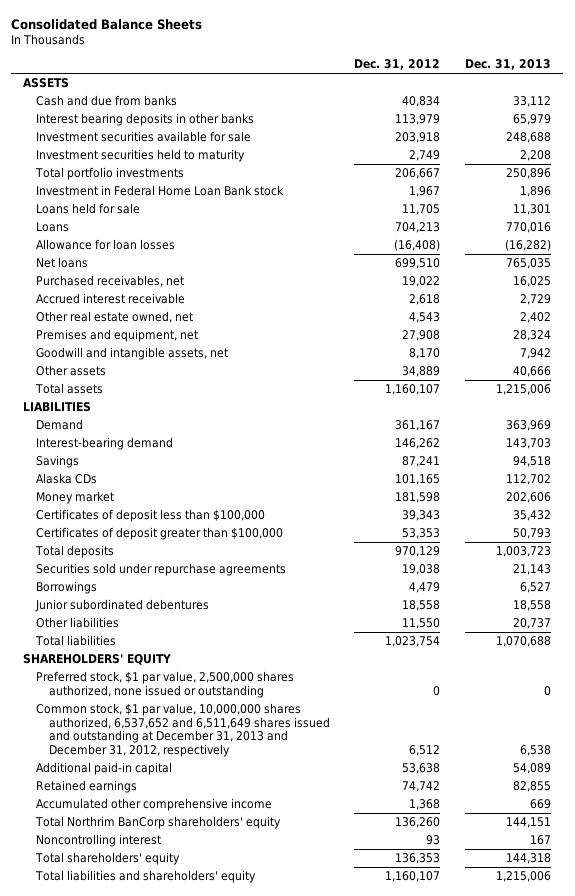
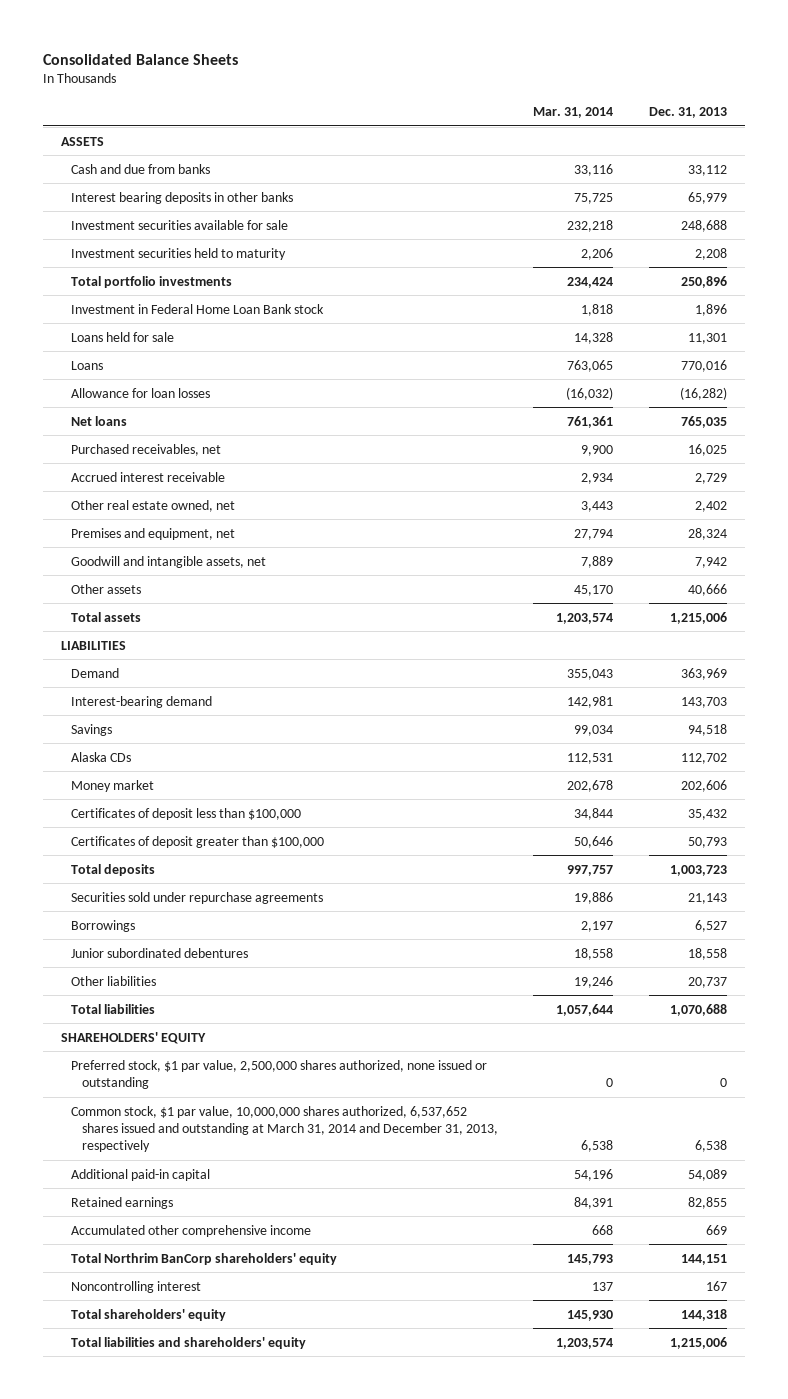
- | Dec. 31, 2012 | Dec. 31, 2013
+ | Mar. 31, 2014 | Dec. 31, 2013
- Common stock, $1 par value, 10,000,000 shares authorized, 6,537,652 and 6,511,649 shares issued and outstanding at December 31, 2013 and December 31, 2012, respectively | 6,512 | 6,538
+ Common stock, $1 par value, 10,000,000 shares authorized, 6,537,652 shares issued and outstanding at March 31, 2014 and December 31, 2013, respectively | 6,538 | 6,538

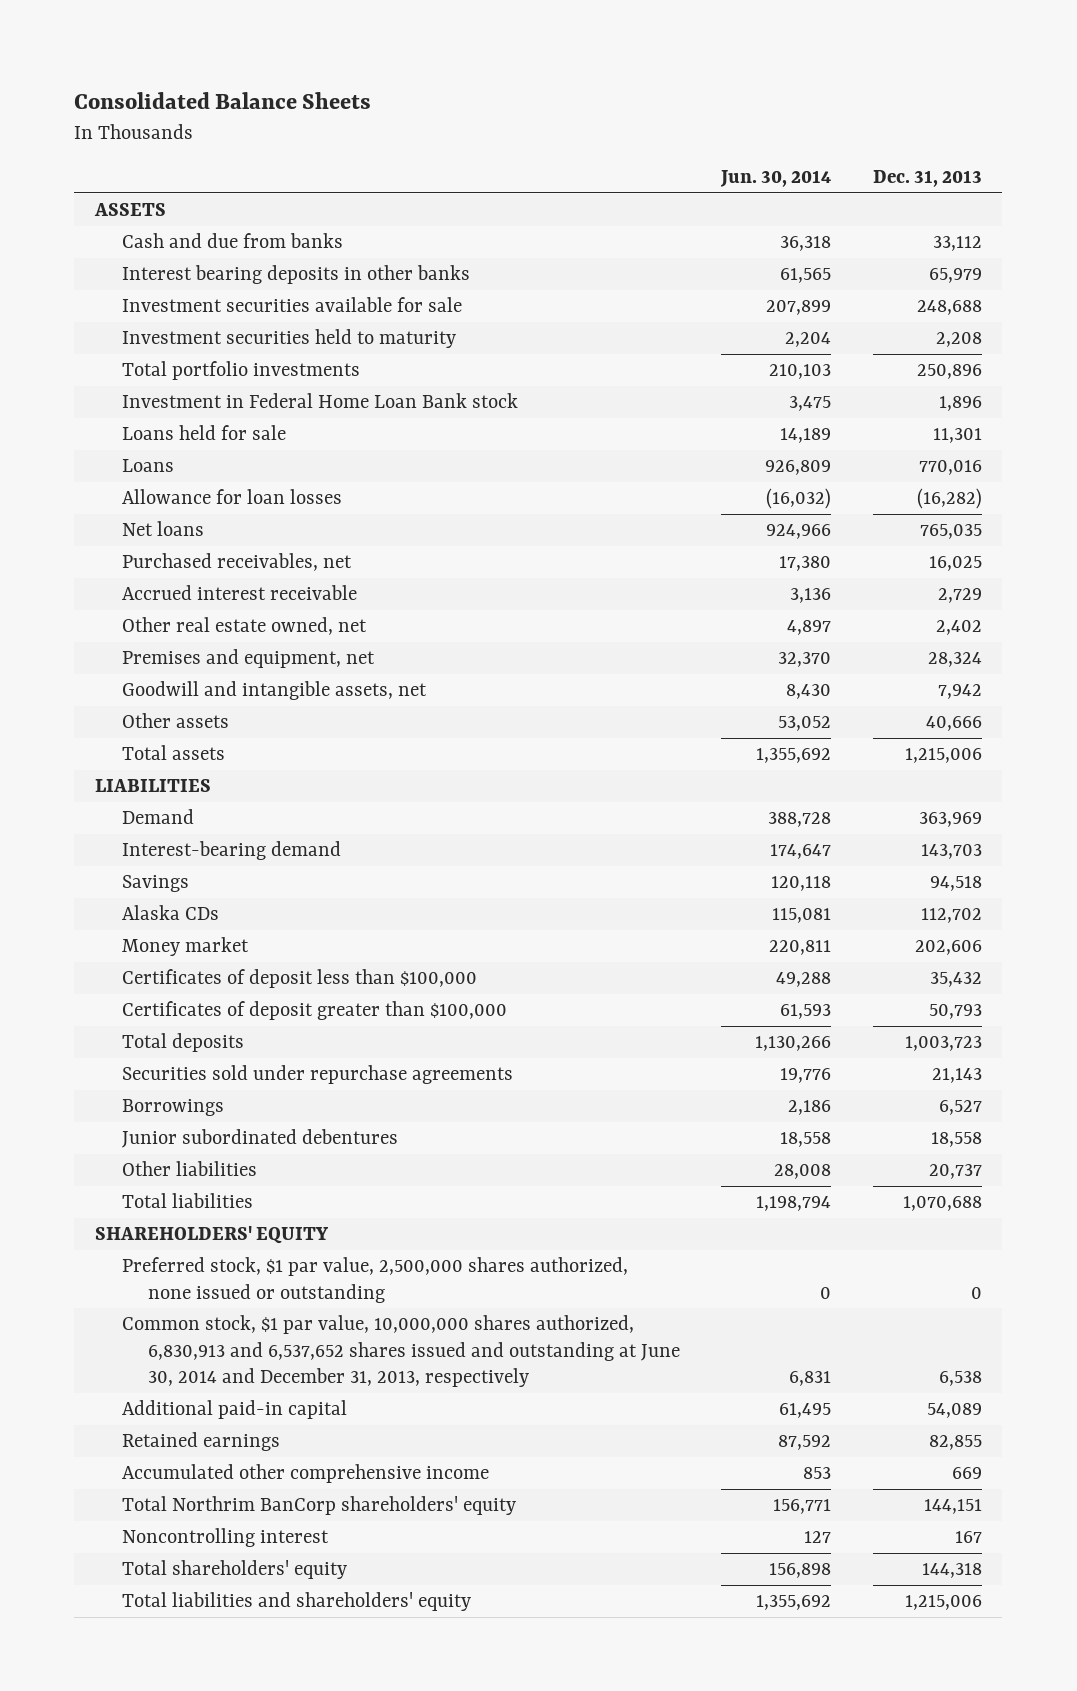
- | Mar. 31, 2014 | Dec. 31, 2013
+ | Jun. 30, 2014 | Dec. 31, 2013
- Common stock, $1 par value, 10,000,000 shares authorized, 6,537,652 shares issued and outstanding at March 31, 2014 and December 31, 2013, respectively | 6,538 | 6,538
+ Common stock, $1 par value, 10,000,000 shares authorized, 6,830,913 and 6,537,652 shares issued and outstanding at June 30, 2014 and December 31, 2013, respectively | 6,831 | 6,538

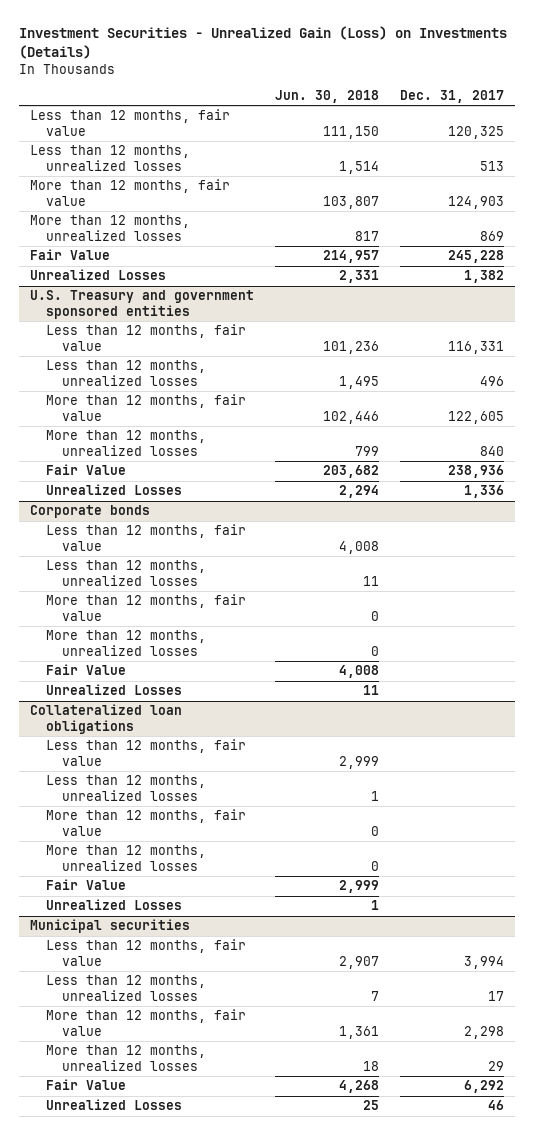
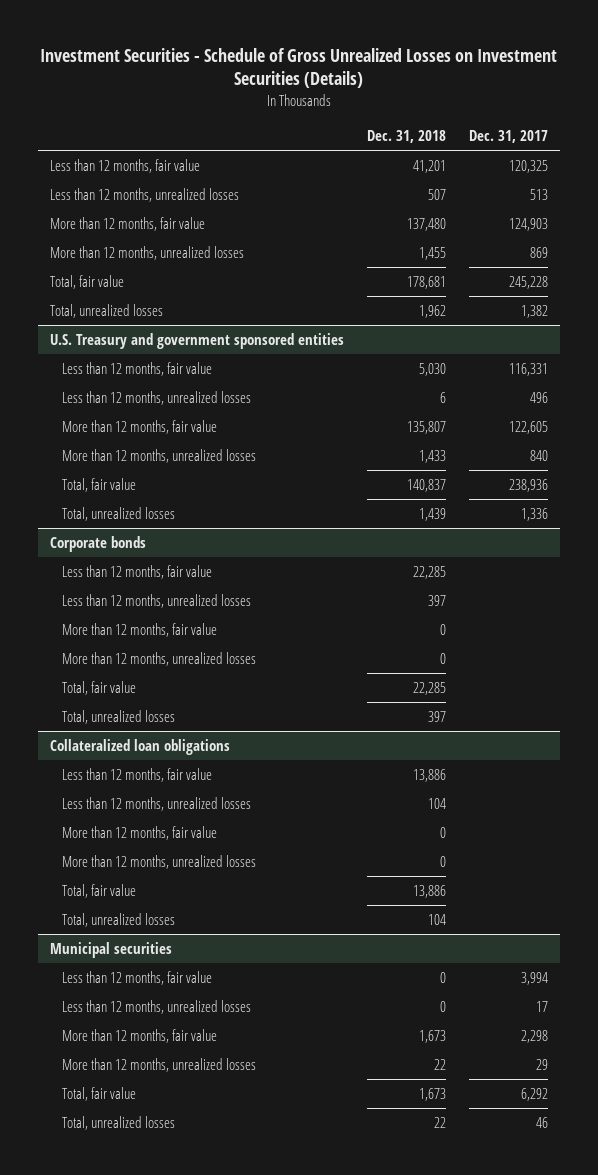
- Investment Securities - Unrealized Gain (Loss) on Investments (Details)
+ Investment Securities - Schedule of Gross Unrealized Losses on Investment Securities (Details)
- | Jun. 30, 2018 | Dec. 31, 2017
+ | Dec. 31, 2018 | Dec. 31, 2017
- Fair Value | 214,957 | 245,228
- Unrealized Losses | 2,331 | 1,382
+ Total, fair value | 178,681 | 245,228
+ Total, unrealized losses | 1,962 | 1,382
@ U.S. Treasury and government sponsored entities
- Fair Value | 203,682 | 238,936
- Unrealized Losses | 2,294 | 1,336
+ Total, fair value | 140,837 | 238,936
+ Total, unrealized losses | 1,439 | 1,336
@ Corporate bonds
- Fair Value | 4,008 |
- Unrealized Losses | 11 |
+ Total, fair value | 22,285 |
+ Total, unrealized losses | 397 |
@ Collateralized loan obligations
- Fair Value | 2,999 |
- Unrealized Losses | 1 |
+ Total, fair value | 13,886 |
+ Total, unrealized losses | 104 |
@ Municipal securities
- Fair Value | 4,268 | 6,292
- Unrealized Losses | 25 | 46
+ Total, fair value | 1,673 | 6,292
+ Total, unrealized losses | 22 | 46

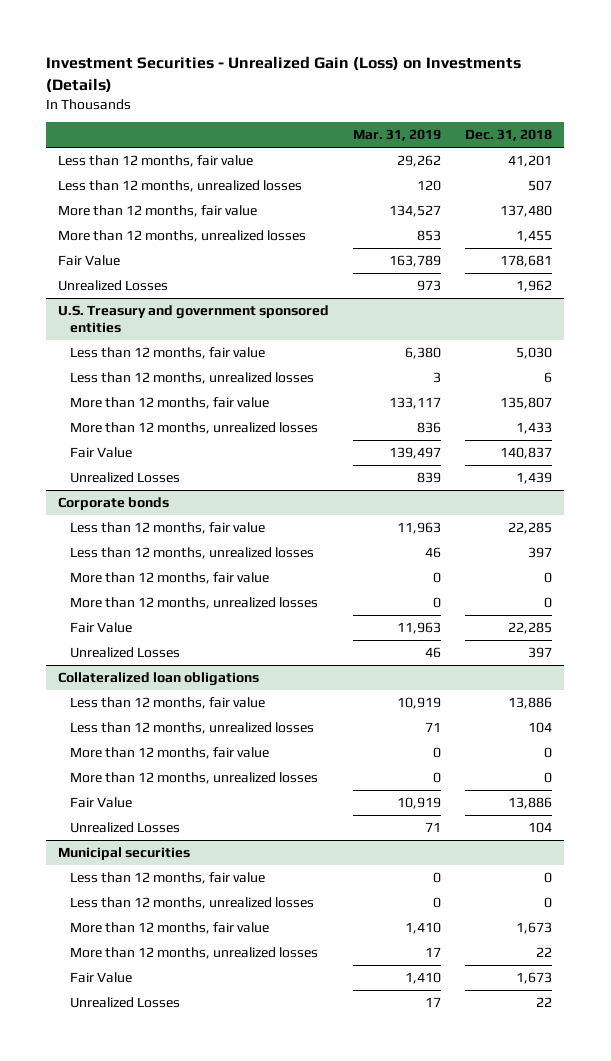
- Investment Securities - Schedule of Gross Unrealized Losses on Investment Securities (Details)
+ Investment Securities - Unrealized Gain (Loss) on Investments (Details)
- | Dec. 31, 2018 | Dec. 31, 2017
+ | Mar. 31, 2019 | Dec. 31, 2018
- Total, fair value | 178,681 | 245,228
- Total, unrealized losses | 1,962 | 1,382
+ Fair Value | 163,789 | 178,681
+ Unrealized Losses | 973 | 1,962
@ U.S. Treasury and government sponsored entities
- Total, fair value | 140,837 | 238,936
- Total, unrealized losses | 1,439 | 1,336
+ Fair Value | 139,497 | 140,837
+ Unrealized Losses | 839 | 1,439
@ Corporate bonds
- Total, fair value | 22,285 |
- Total, unrealized losses | 397 |
+ Fair Value | 11,963 | 22,285
+ Unrealized Losses | 46 | 397
@ Collateralized loan obligations
- Total, fair value | 13,886 |
- Total, unrealized losses | 104 |
+ Fair Value | 10,919 | 13,886
+ Unrealized Losses | 71 | 104
@ Municipal securities
- Total, fair value | 1,673 | 6,292
- Total, unrealized losses | 22 | 46
+ Fair Value | 1,410 | 1,673
+ Unrealized Losses | 17 | 22

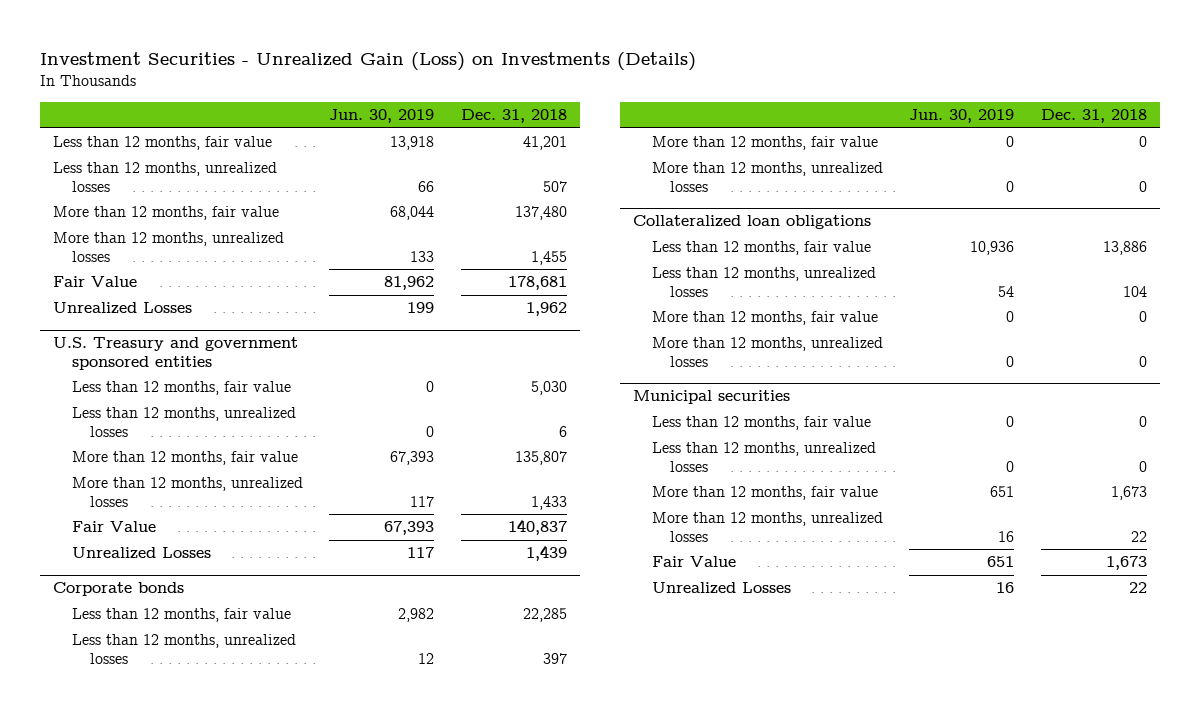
- | Mar. 31, 2019 | Dec. 31, 2018
+ | Jun. 30, 2019 | Dec. 31, 2018
@ Corporate bonds
- Fair Value | 11,963 | 22,285
- Unrealized Losses | 46 | 397
@ Collateralized loan obligations
- Fair Value | 10,919 | 13,886
- Unrealized Losses | 71 | 104

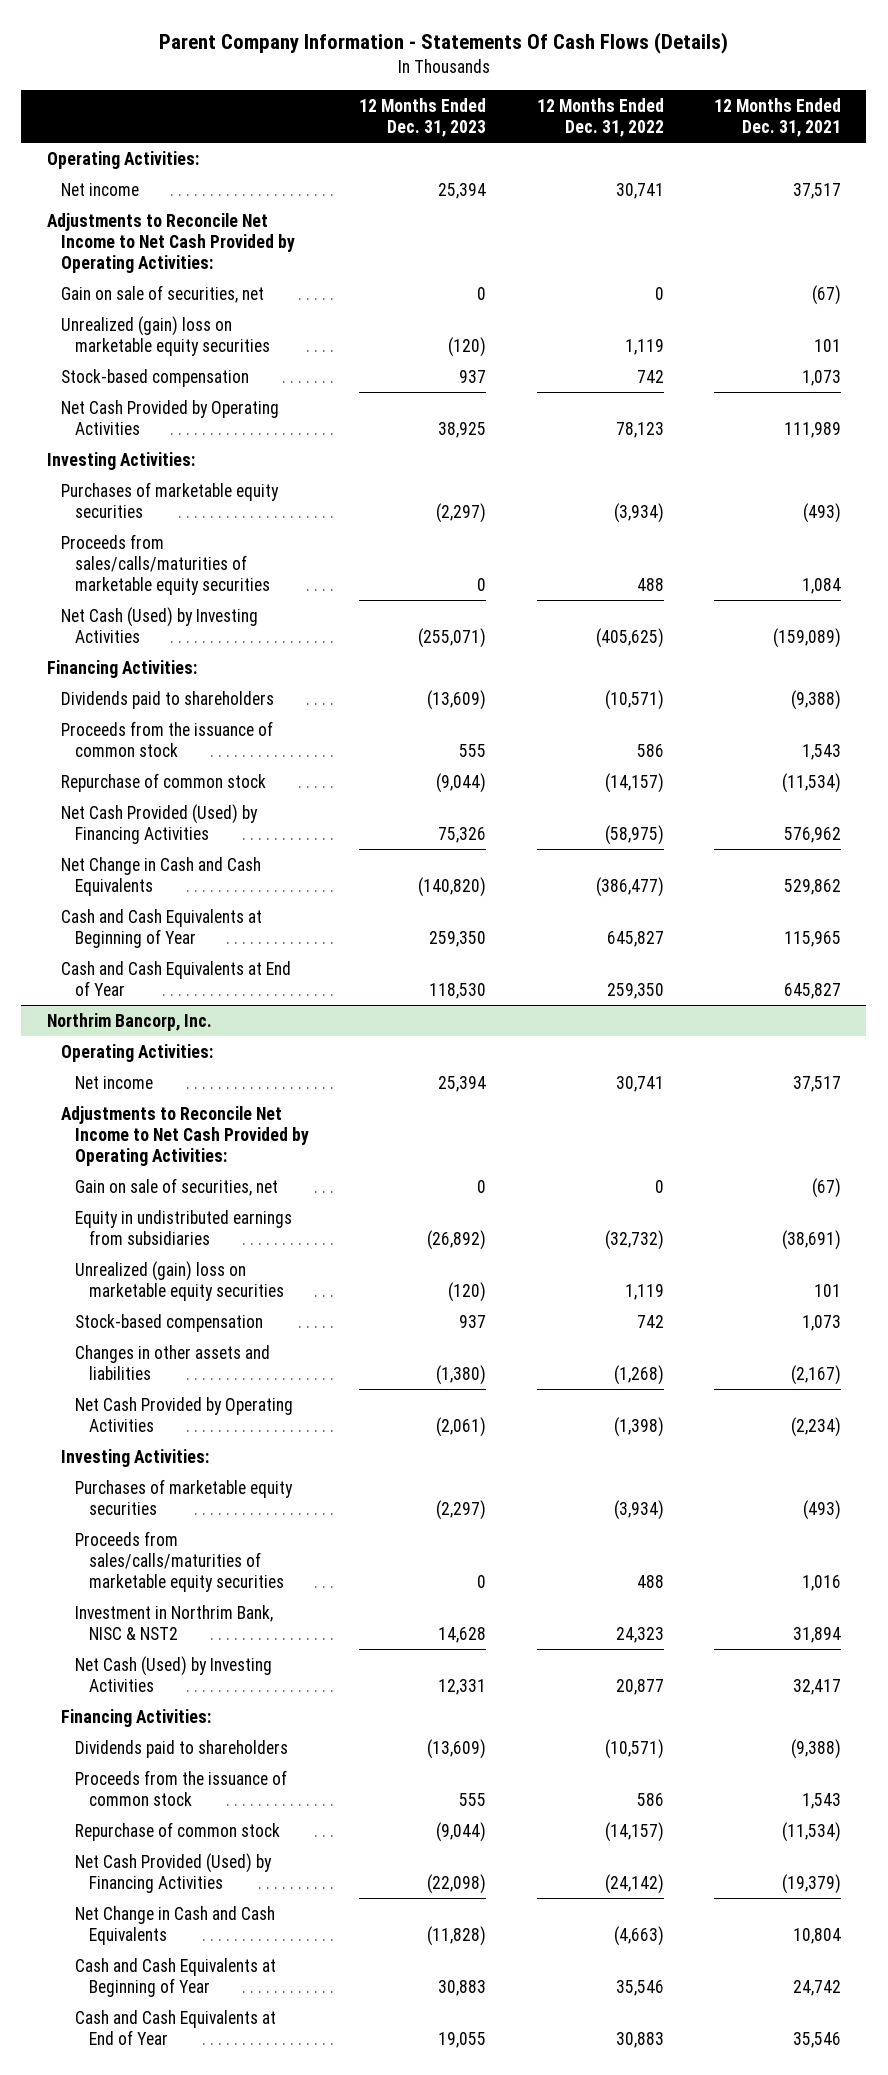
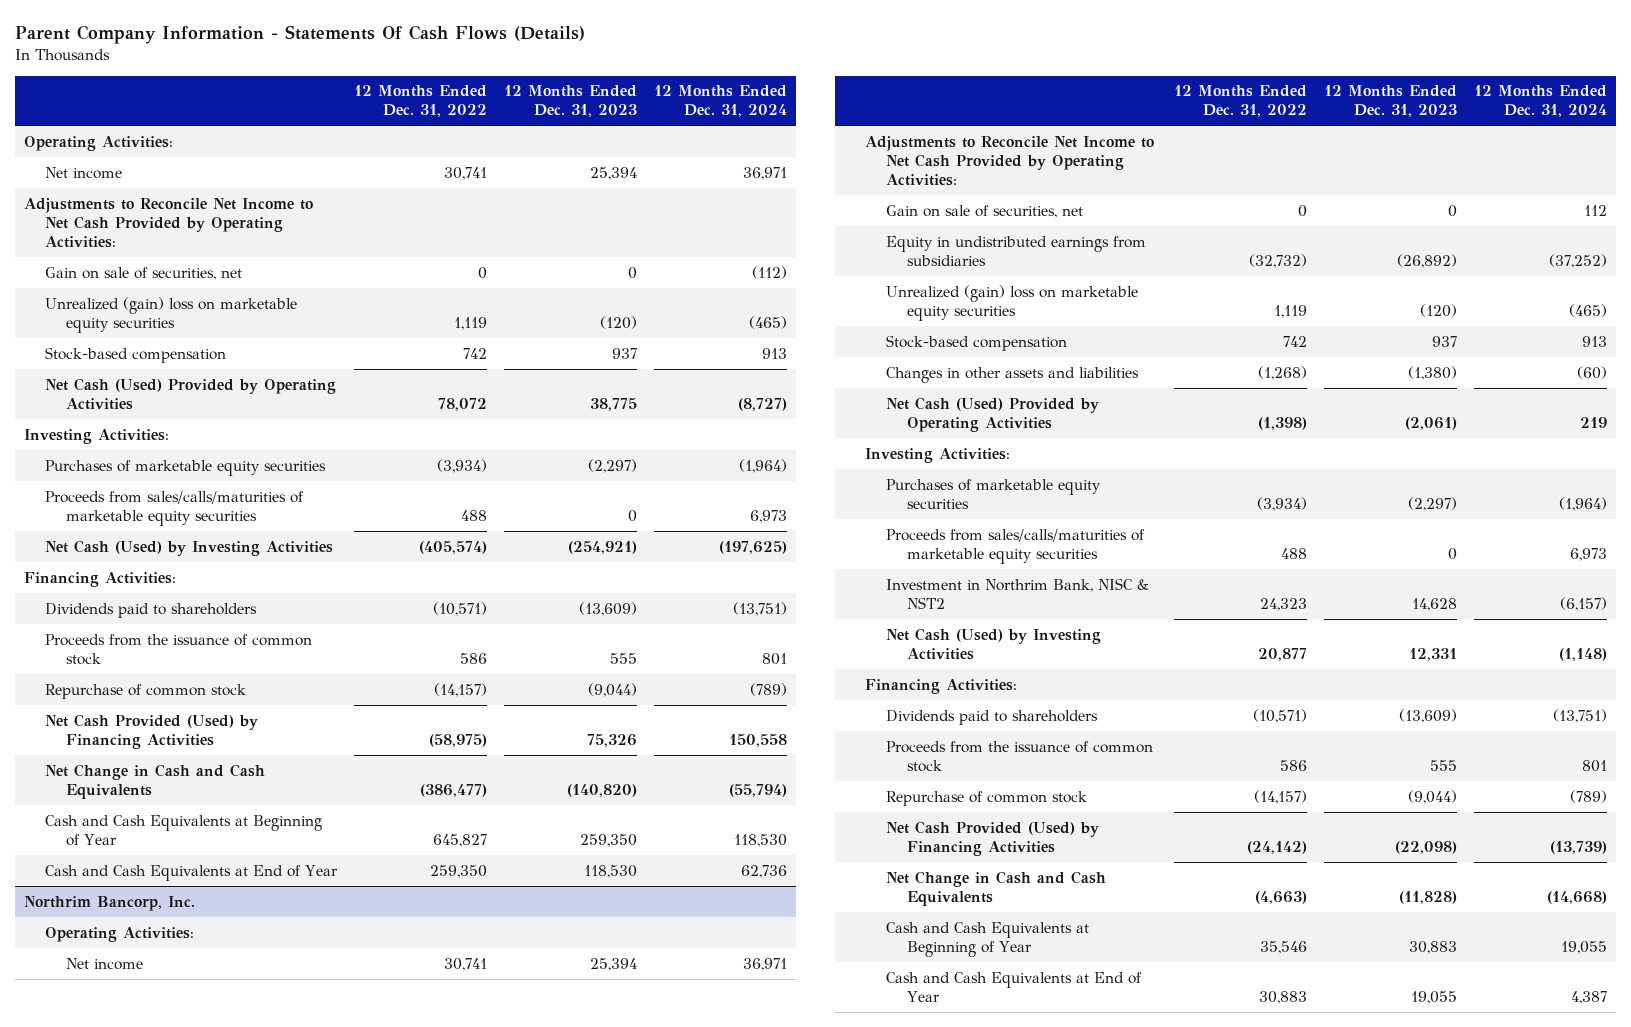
- | 12 Months Ended Dec. 31, 2023 | 12 Months Ended Dec. 31, 2022 | 12 Months Ended Dec. 31, 2021
+ | 12 Months Ended Dec. 31, 2022 | 12 Months Ended Dec. 31, 2023 | 12 Months Ended Dec. 31, 2024
- Net Cash Provided by Operating Activities | 38,925 | 78,123 | 111,989
+ Net Cash (Used) Provided by Operating Activities | 78,072 | 38,775 | (8,727)
- Net Cash (Used) by Investing Activities | (255,071) | (405,625) | (159,089)
+ Net Cash (Used) by Investing Activities | (405,574) | (254,921) | (197,625)
@ Northrim Bancorp, Inc.
- Net Cash Provided by Operating Activities | (2,061) | (1,398) | (2,234)
+ Net Cash (Used) Provided by Operating Activities | (1,398) | (2,061) | 219

